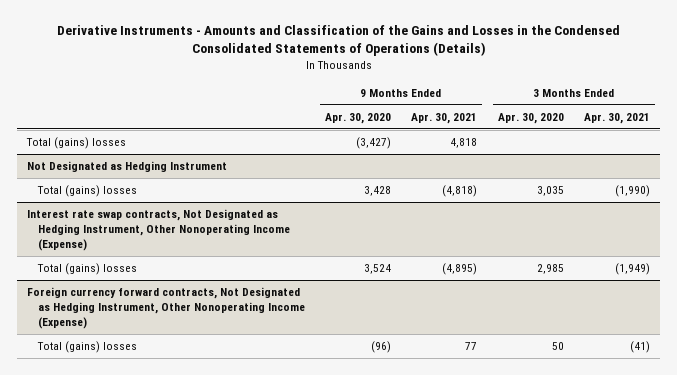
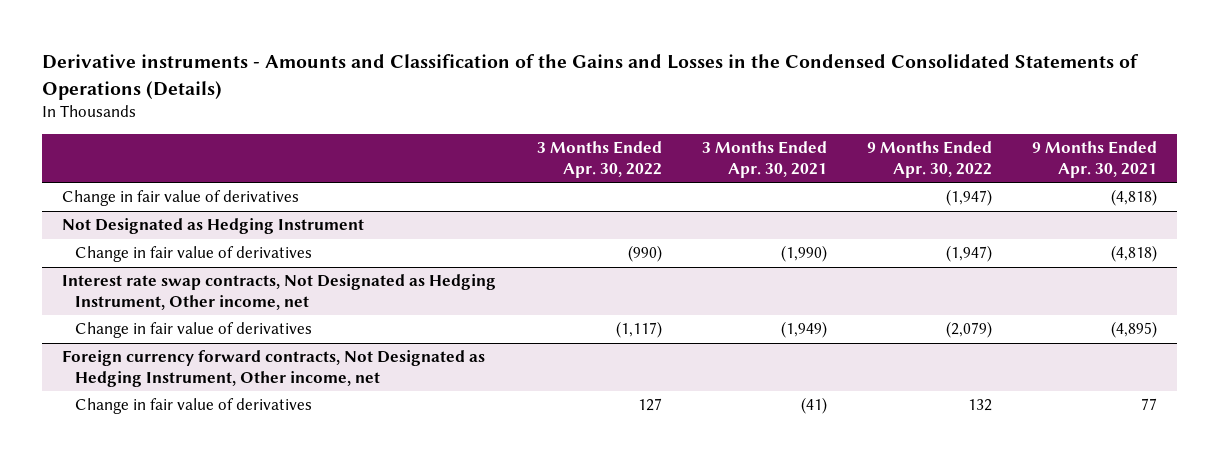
- Derivative Instruments - Amounts and Classification of the Gains and Losses in the Condensed Consolidated Statements of Operations (Details)
+ Derivative instruments - Amounts and Classification of the Gains and Losses in the Condensed Consolidated Statements of Operations (Details)
- | 9 Months Ended Apr. 30, 2020 | 9 Months Ended Apr. 30, 2021 | 3 Months Ended Apr. 30, 2020 | 3 Months Ended Apr. 30, 2021
+ | 3 Months Ended Apr. 30, 2022 | 3 Months Ended Apr. 30, 2021 | 9 Months Ended Apr. 30, 2022 | 9 Months Ended Apr. 30, 2021
- Total (gains) losses | (3,427) | 4,818 | |
+ Change in fair value of derivatives | | | (1,947) | (4,818)
@ Not Designated as Hedging Instrument
- Total (gains) losses | 3,428 | (4,818) | 3,035 | (1,990)
- Interest rate swap contracts, Not Designated as Hedging Instrument, Other Nonoperating Income (Expense)
- Total (gains) losses | 3,524 | (4,895) | 2,985 | (1,949)
- Foreign currency forward contracts, Not Designated as Hedging Instrument, Other Nonoperating Income (Expense)
- Total (gains) losses | (96) | 77 | 50 | (41)
@ Not Designated as Hedging Instrument
+ Change in fair value of derivatives | (990) | (1,990) | (1,947) | (4,818)
+ Interest rate swap contracts, Not Designated as Hedging Instrument, Other income, net
+ Change in fair value of derivatives | (1,117) | (1,949) | (2,079) | (4,895)
+ Foreign currency forward contracts, Not Designated as Hedging Instrument, Other income, net
+ Change in fair value of derivatives | 127 | (41) | 132 | 77

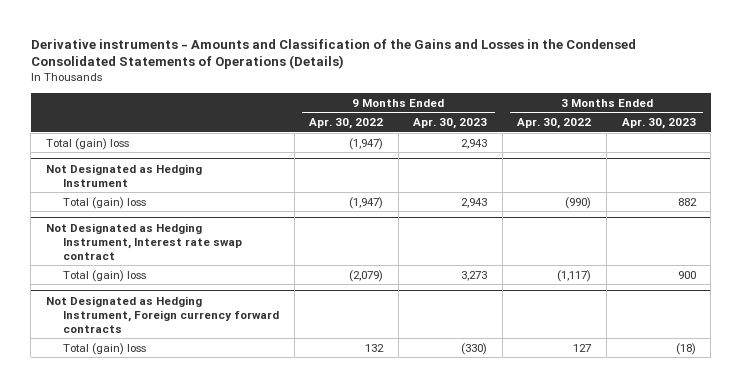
- | 3 Months Ended Apr. 30, 2022 | 3 Months Ended Apr. 30, 2021 | 9 Months Ended Apr. 30, 2022 | 9 Months Ended Apr. 30, 2021
+ | 9 Months Ended Apr. 30, 2022 | 9 Months Ended Apr. 30, 2023 | 3 Months Ended Apr. 30, 2022 | 3 Months Ended Apr. 30, 2023
- Change in fair value of derivatives | | | (1,947) | (4,818)
+ Total (gain) loss | (1,947) | 2,943 | |
@ Not Designated as Hedging Instrument
- Change in fair value of derivatives | (990) | (1,990) | (1,947) | (4,818)
- Interest rate swap contracts, Not Designated as Hedging Instrument, Other income, net
- Change in fair value of derivatives | (1,117) | (1,949) | (2,079) | (4,895)
- Foreign currency forward contracts, Not Designated as Hedging Instrument, Other income, net
- Change in fair value of derivatives | 127 | (41) | 132 | 77
@ Not Designated as Hedging Instrument
+ Total (gain) loss | (1,947) | 2,943 | (990) | 882
+ Not Designated as Hedging Instrument, Interest rate swap contract
+ Total (gain) loss | (2,079) | 3,273 | (1,117) | 900
+ Not Designated as Hedging Instrument, Foreign currency forward contracts
+ Total (gain) loss | 132 | (330) | 127 | (18)

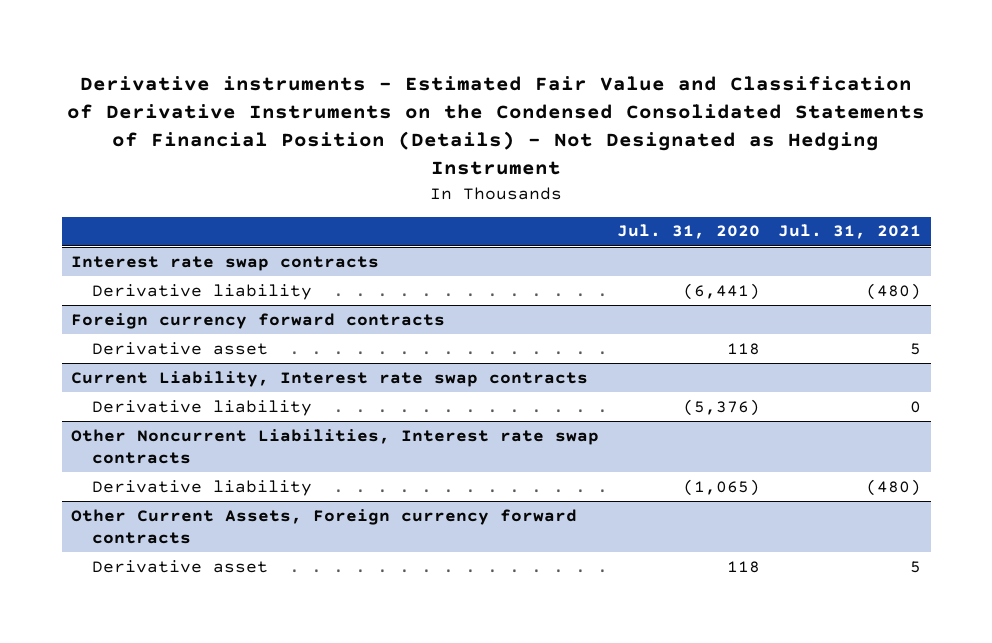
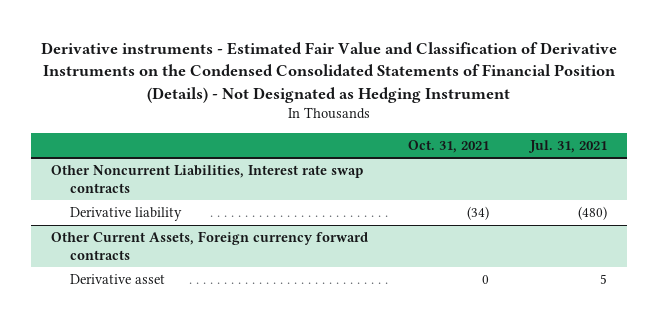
- | Jul. 31, 2020 | Jul. 31, 2021
+ | Oct. 31, 2021 | Jul. 31, 2021
- Interest rate swap contracts
- Derivative liability | (6,441) | (480)
- Foreign currency forward contracts
- Derivative asset | 118 | 5
- Current Liability, Interest rate swap contracts
- Derivative liability | (5,376) | 0

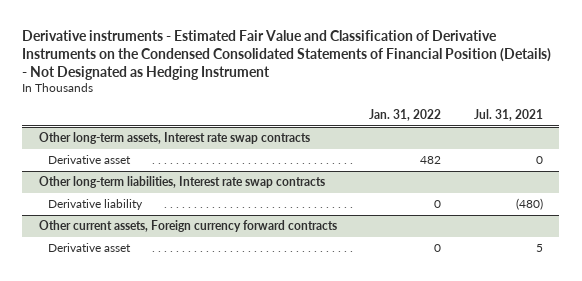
- | Oct. 31, 2021 | Jul. 31, 2021
+ | Jan. 31, 2022 | Jul. 31, 2021
- Other Noncurrent Liabilities, Interest rate swap contracts
+ Other long-term assets, Interest rate swap contracts
+ Derivative asset | 482 | 0
+ Other long-term liabilities, Interest rate swap contracts
- Other Current Assets, Foreign currency forward contracts
+ Other current assets, Foreign currency forward contracts

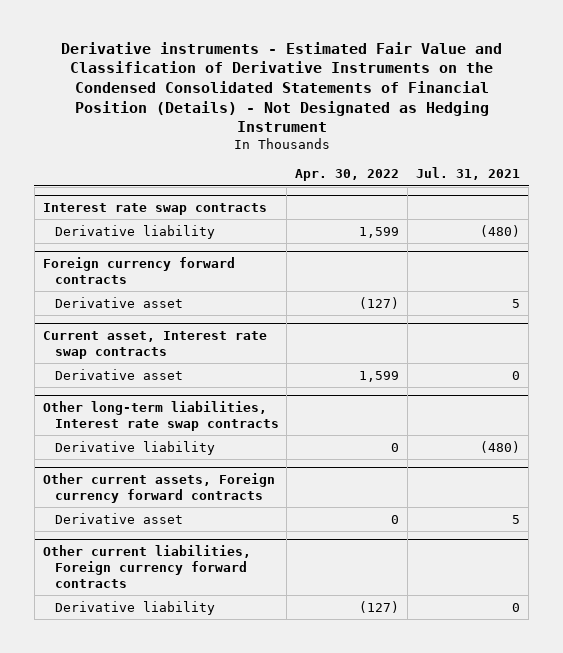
- | Jan. 31, 2022 | Jul. 31, 2021
+ | Apr. 30, 2022 | Jul. 31, 2021
- Other long-term assets, Interest rate swap contracts
+ Interest rate swap contracts
+ Derivative liability | 1,599 | (480)
+ Foreign currency forward contracts
+ Derivative asset | (127) | 5
+ Current asset, Interest rate swap contracts
+ Other current liabilities, Foreign currency forward contracts
+ Derivative liability | (127) | 0

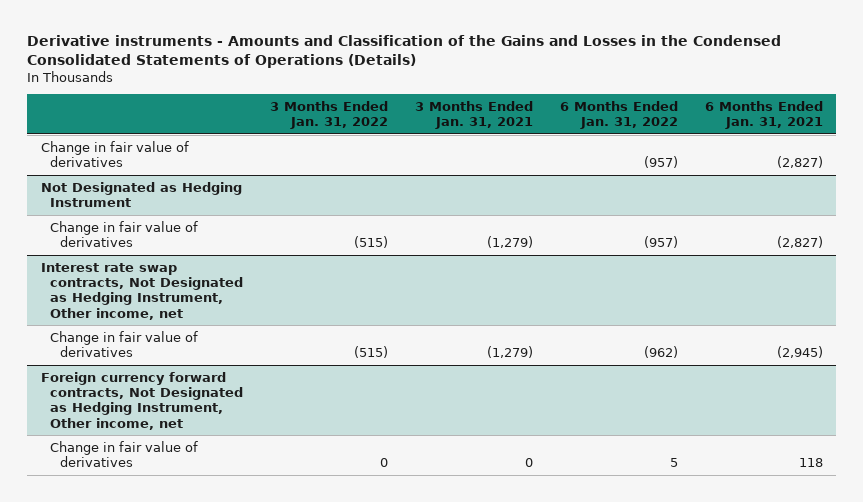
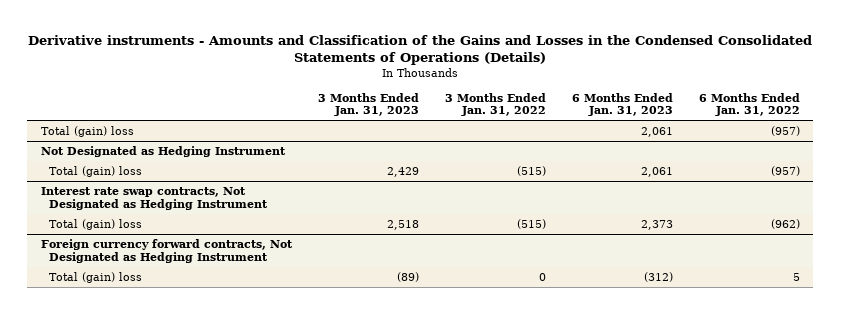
- | 3 Months Ended Jan. 31, 2022 | 3 Months Ended Jan. 31, 2021 | 6 Months Ended Jan. 31, 2022 | 6 Months Ended Jan. 31, 2021
+ | 3 Months Ended Jan. 31, 2023 | 3 Months Ended Jan. 31, 2022 | 6 Months Ended Jan. 31, 2023 | 6 Months Ended Jan. 31, 2022
- Change in fair value of derivatives | | | (957) | (2,827)
+ Total (gain) loss | | | 2,061 | (957)
@ Not Designated as Hedging Instrument
- Change in fair value of derivatives | (515) | (1,279) | (957) | (2,827)
- Interest rate swap contracts, Not Designated as Hedging Instrument, Other income, net
- Change in fair value of derivatives | (515) | (1,279) | (962) | (2,945)
- Foreign currency forward contracts, Not Designated as Hedging Instrument, Other income, net
- Change in fair value of derivatives | 0 | 0 | 5 | 118
@ Not Designated as Hedging Instrument
+ Total (gain) loss | 2,429 | (515) | 2,061 | (957)
+ Interest rate swap contracts, Not Designated as Hedging Instrument
+ Total (gain) loss | 2,518 | (515) | 2,373 | (962)
+ Foreign currency forward contracts, Not Designated as Hedging Instrument
+ Total (gain) loss | (89) | 0 | (312) | 5

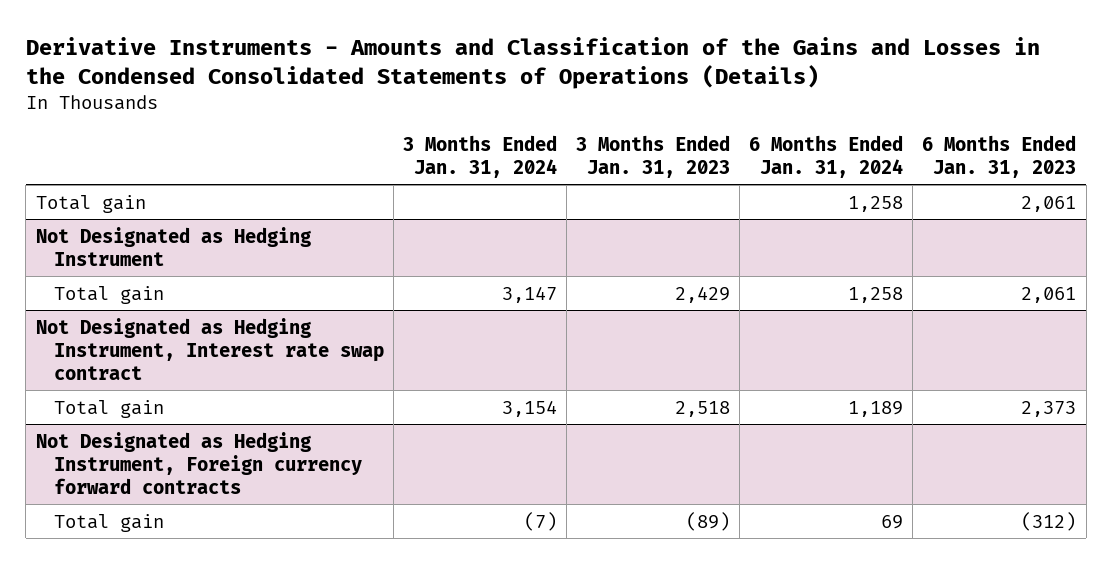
- Derivative instruments - Amounts and Classification of the Gains and Losses in the Condensed Consolidated Statements of Operations (Details)
+ Derivative Instruments - Amounts and Classification of the Gains and Losses in the Condensed Consolidated Statements of Operations (Details)
- | 3 Months Ended Jan. 31, 2023 | 3 Months Ended Jan. 31, 2022 | 6 Months Ended Jan. 31, 2023 | 6 Months Ended Jan. 31, 2022
+ | 3 Months Ended Jan. 31, 2024 | 3 Months Ended Jan. 31, 2023 | 6 Months Ended Jan. 31, 2024 | 6 Months Ended Jan. 31, 2023
- Total (gain) loss | | | 2,061 | (957)
+ Total gain | | | 1,258 | 2,061
@ Not Designated as Hedging Instrument
- Total (gain) loss | 2,429 | (515) | 2,061 | (957)
- Interest rate swap contracts, Not Designated as Hedging Instrument
- Total (gain) loss | 2,518 | (515) | 2,373 | (962)
- Foreign currency forward contracts, Not Designated as Hedging Instrument
- Total (gain) loss | (89) | 0 | (312) | 5
@ Not Designated as Hedging Instrument
+ Total gain | 3,147 | 2,429 | 1,258 | 2,061
+ Not Designated as Hedging Instrument, Interest rate swap contract
+ Total gain | 3,154 | 2,518 | 1,189 | 2,373
+ Not Designated as Hedging Instrument, Foreign currency forward contracts
+ Total gain | (7) | (89) | 69 | (312)

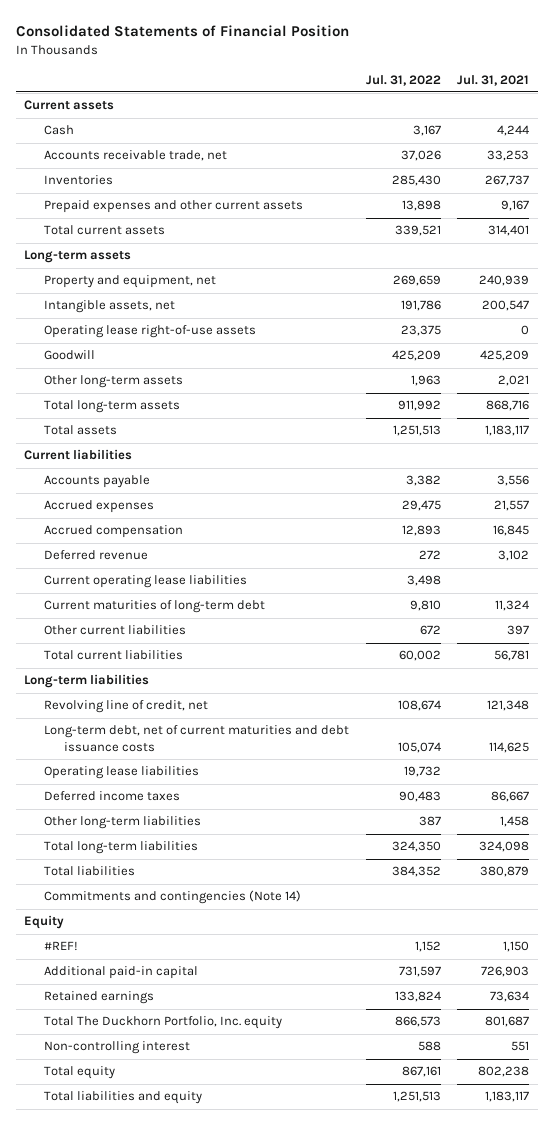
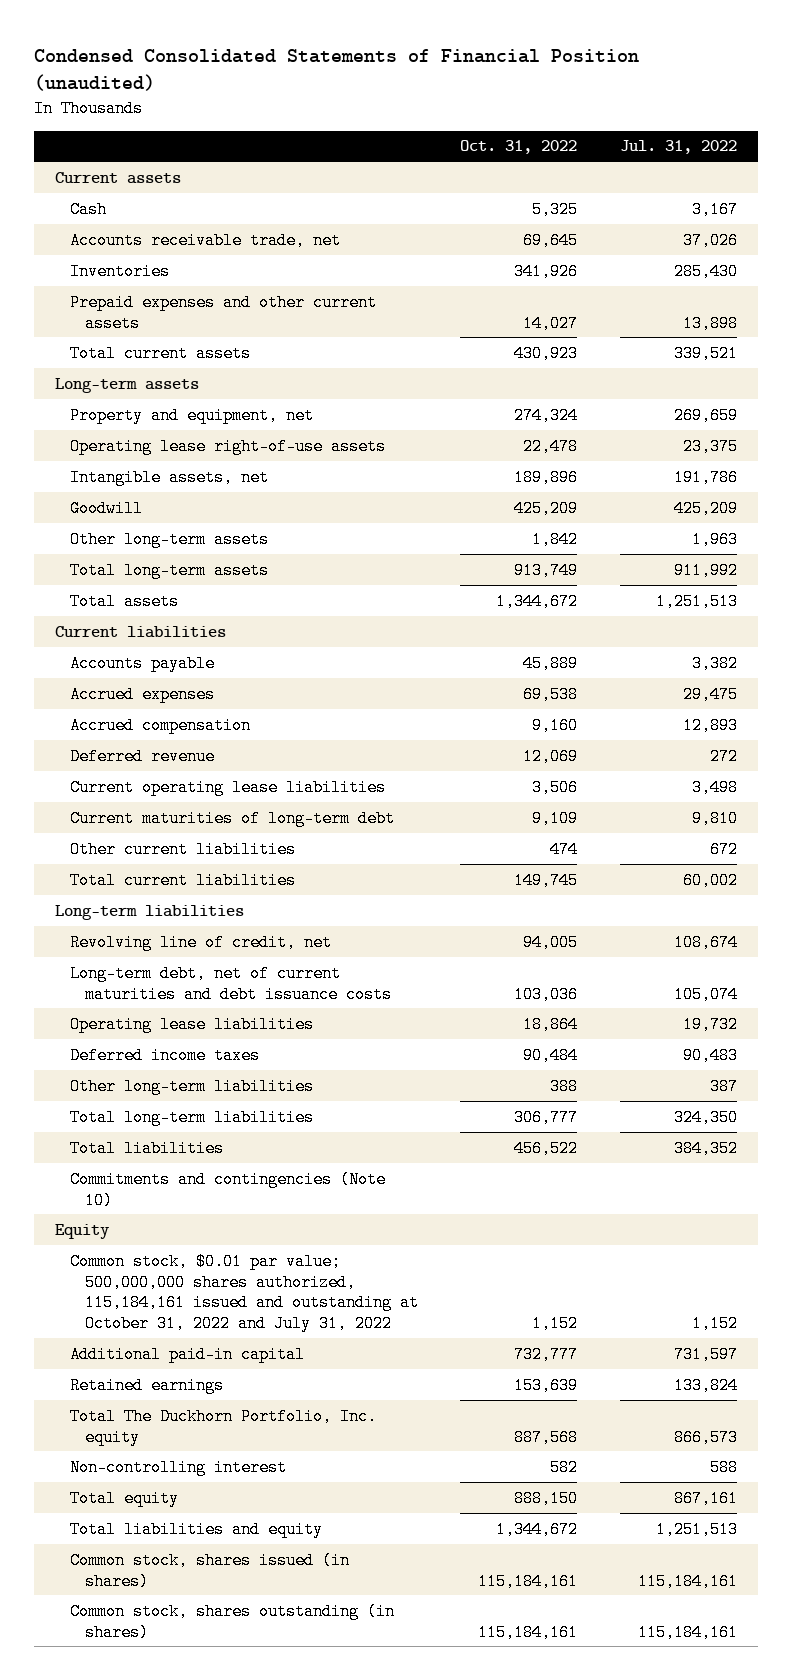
- Consolidated Statements of Financial Position
+ Condensed Consolidated Statements of Financial Position (unaudited)
- | Jul. 31, 2022 | Jul. 31, 2021
+ | Oct. 31, 2022 | Jul. 31, 2022
moved down: Intangible assets, net | 189,896 | 191,786
- Commitments and contingencies (Note 14)
+ Commitments and contingencies (Note 10)
- #REF! | 1,152 | 1,150
+ Common stock, $0.01 par value; 500,000,000 shares authorized, 115,184,161 issued and outstanding at October 31, 2022 and July 31, 2022 | 1,152 | 1,152
+ Common stock, shares issued (in shares) | 115,184,161 | 115,184,161
+ Common stock, shares outstanding (in shares) | 115,184,161 | 115,184,161

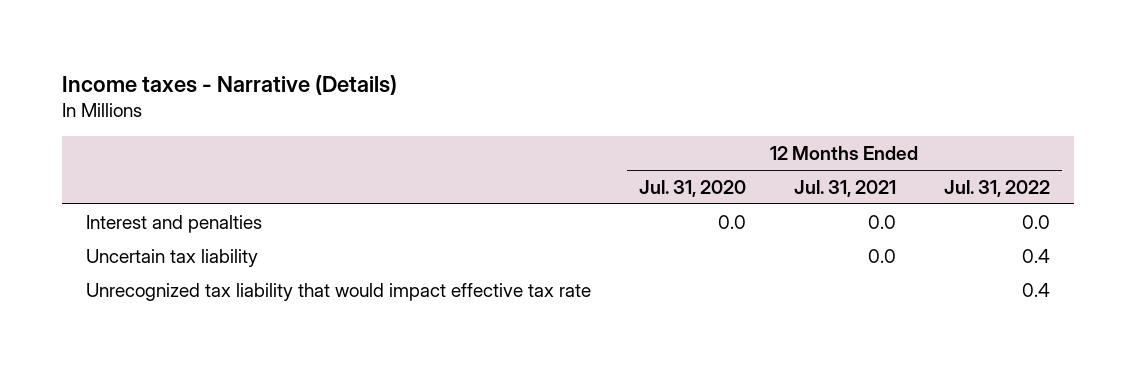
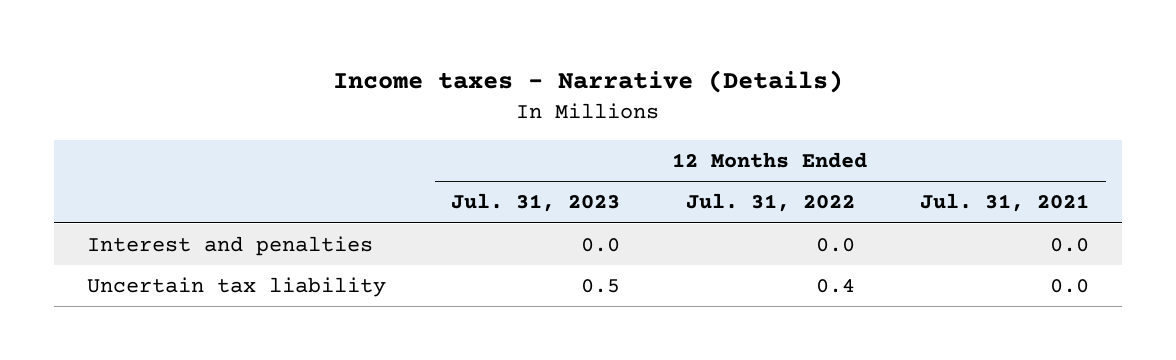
- | 12 Months Ended Jul. 31, 2020 | 12 Months Ended Jul. 31, 2021 | 12 Months Ended Jul. 31, 2022
+ | 12 Months Ended Jul. 31, 2023 | 12 Months Ended Jul. 31, 2022 | 12 Months Ended Jul. 31, 2021
- Unrecognized tax liability that would impact effective tax rate | | | 0.4

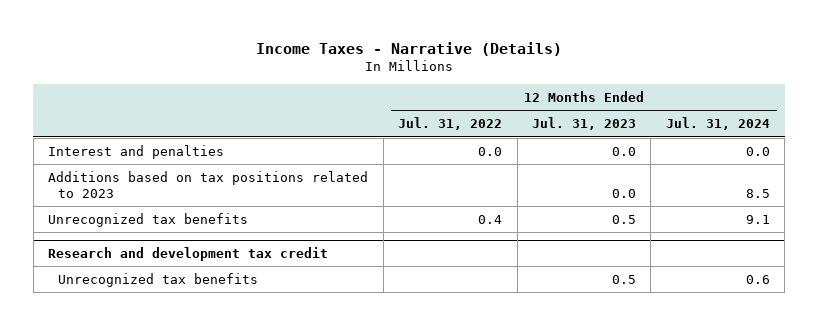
- Income taxes - Narrative (Details)
+ Income Taxes - Narrative (Details)
- | 12 Months Ended Jul. 31, 2023 | 12 Months Ended Jul. 31, 2022 | 12 Months Ended Jul. 31, 2021
+ | 12 Months Ended Jul. 31, 2022 | 12 Months Ended Jul. 31, 2023 | 12 Months Ended Jul. 31, 2024
- Uncertain tax liability | 0.5 | 0.4 | 0.0
+ Additions based on tax positions related to 2023 | | 0.0 | 8.5
+ Unrecognized tax benefits | 0.4 | 0.5 | 9.1
+ Research and development tax credit
+ Unrecognized tax benefits | | 0.5 | 0.6

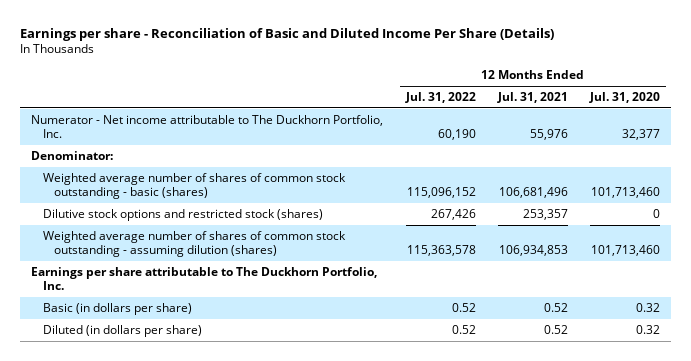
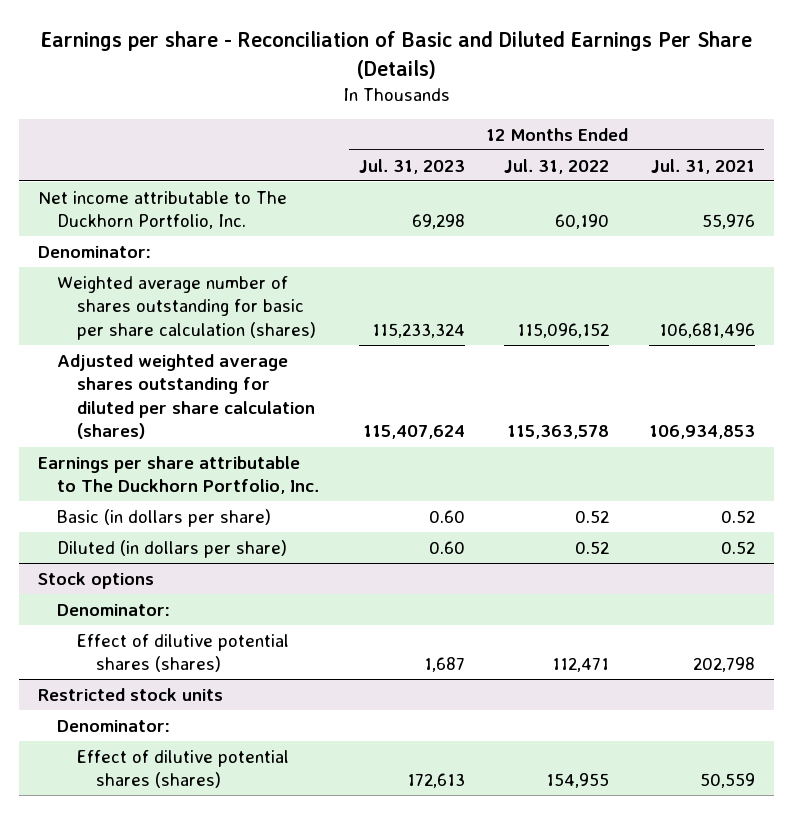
- Earnings per share - Reconciliation of Basic and Diluted Income Per Share (Details)
+ Earnings per share - Reconciliation of Basic and Diluted Earnings Per Share (Details)
- | 12 Months Ended Jul. 31, 2022 | 12 Months Ended Jul. 31, 2021 | 12 Months Ended Jul. 31, 2020
+ | 12 Months Ended Jul. 31, 2023 | 12 Months Ended Jul. 31, 2022 | 12 Months Ended Jul. 31, 2021
- Numerator - Net income attributable to The Duckhorn Portfolio, Inc. | 60,190 | 55,976 | 32,377
+ Net income attributable to The Duckhorn Portfolio, Inc. | 69,298 | 60,190 | 55,976
- Weighted average number of shares of common stock outstanding - basic (shares) | 115,096,152 | 106,681,496 | 101,713,460
- Dilutive stock options and restricted stock (shares) | 267,426 | 253,357 | 0
- Weighted average number of shares of common stock outstanding - assuming dilution (shares) | 115,363,578 | 106,934,853 | 101,713,460
+ Weighted average number of shares outstanding for basic per share calculation (shares) | 115,233,324 | 115,096,152 | 106,681,496
+ Adjusted weighted average shares outstanding for diluted per share calculation (shares) | 115,407,624 | 115,363,578 | 106,934,853
+ Stock options
+ Denominator:
+ Effect of dilutive potential shares (shares) | 1,687 | 112,471 | 202,798
+ Restricted stock units
+ Denominator:
+ Effect of dilutive potential shares (shares) | 172,613 | 154,955 | 50,559

